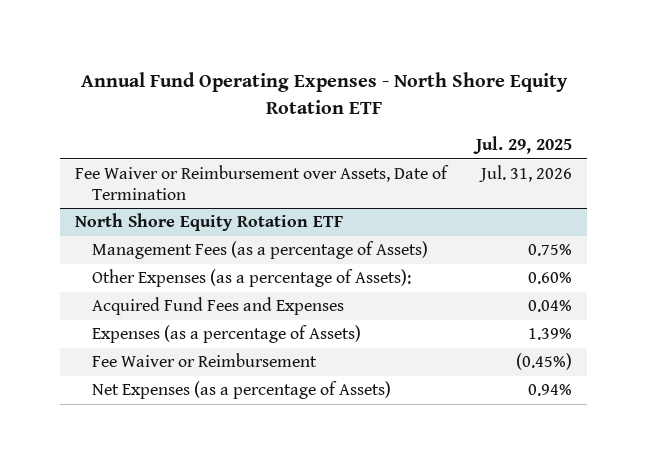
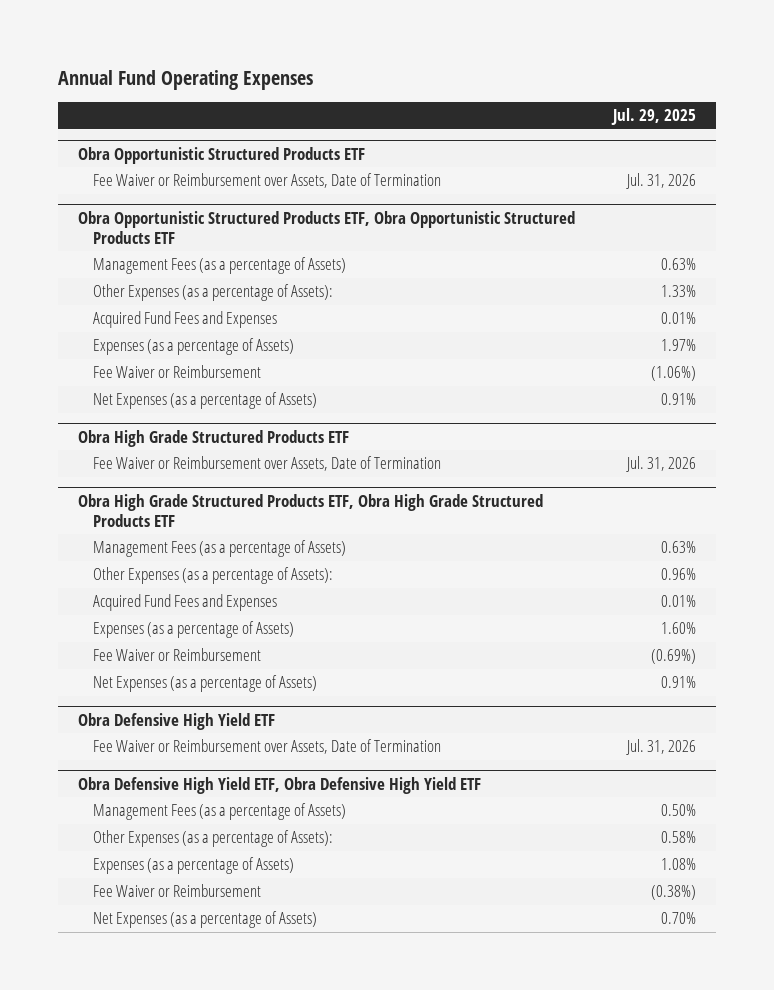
- Annual Fund Operating Expenses - North Shore Equity Rotation ETF
+ Annual Fund Operating Expenses
+ Obra Opportunistic Structured Products ETF
- North Shore Equity Rotation ETF
- Management Fees (as a percentage of Assets) | 0.75%
- Other Expenses (as a percentage of Assets): | 0.60%
- Acquired Fund Fees and Expenses | 0.04%
- Expenses (as a percentage of Assets) | 1.39%
- Fee Waiver or Reimbursement | (0.45%)
- Net Expenses (as a percentage of Assets) | 0.94%
+ Obra Opportunistic Structured Products ETF, Obra Opportunistic Structured Products ETF
+ Management Fees (as a percentage of Assets) | 0.63%
+ Other Expenses (as a percentage of Assets): | 1.33%
+ Acquired Fund Fees and Expenses | 0.01%
+ Expenses (as a percentage of Assets) | 1.97%
+ Fee Waiver or Reimbursement | (1.06%)
+ Net Expenses (as a percentage of Assets) | 0.91%
+ Obra High Grade Structured Products ETF
+ Fee Waiver or Reimbursement over Assets, Date of Termination | Jul. 31, 2026
+ Obra High Grade Structured Products ETF, Obra High Grade Structured Products ETF
+ Management Fees (as a percentage of Assets) | 0.63%
+ Other Expenses (as a percentage of Assets): | 0.96%
+ Acquired Fund Fees and Expenses | 0.01%
+ Expenses (as a percentage of Assets) | 1.60%
+ Fee Waiver or Reimbursement | (0.69%)
+ Net Expenses (as a percentage of Assets) | 0.91%
+ Obra Defensive High Yield ETF
+ Fee Waiver or Reimbursement over Assets, Date of Termination | Jul. 31, 2026
+ Obra Defensive High Yield ETF, Obra Defensive High Yield ETF
+ Management Fees (as a percentage of Assets) | 0.50%
+ Other Expenses (as a percentage of Assets): | 0.58%
+ Expenses (as a percentage of Assets) | 1.08%
+ Fee Waiver or Reimbursement | (0.38%)
+ Net Expenses (as a percentage of Assets) | 0.70%

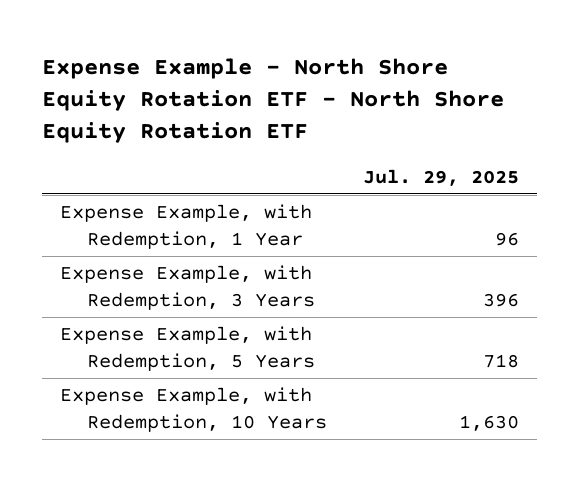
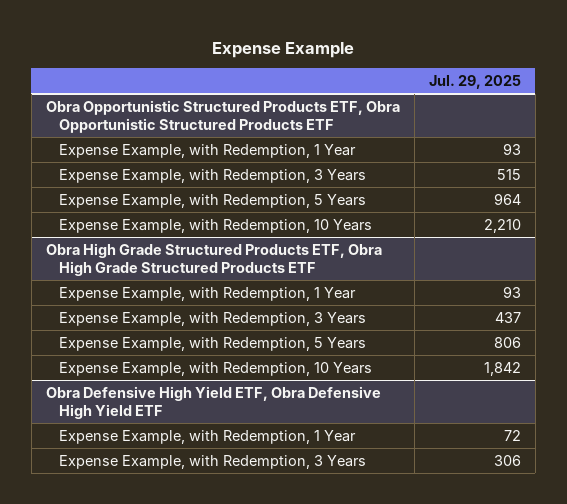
- Expense Example - North Shore Equity Rotation ETF - North Shore Equity Rotation ETF
+ Expense Example
- Expense Example, with Redemption, 1 Year | 96
- Expense Example, with Redemption, 3 Years | 396
- Expense Example, with Redemption, 5 Years | 718
- Expense Example, with Redemption, 10 Years | 1,630
+ Obra Opportunistic Structured Products ETF, Obra Opportunistic Structured Products ETF
+ Expense Example, with Redemption, 1 Year | 93
+ Expense Example, with Redemption, 3 Years | 515
+ Expense Example, with Redemption, 5 Years | 964
+ Expense Example, with Redemption, 10 Years | 2,210
+ Obra High Grade Structured Products ETF, Obra High Grade Structured Products ETF
+ Expense Example, with Redemption, 1 Year | 93
+ Expense Example, with Redemption, 3 Years | 437
+ Expense Example, with Redemption, 5 Years | 806
+ Expense Example, with Redemption, 10 Years | 1,842
+ Obra Defensive High Yield ETF, Obra Defensive High Yield ETF
+ Expense Example, with Redemption, 1 Year | 72
+ Expense Example, with Redemption, 3 Years | 306

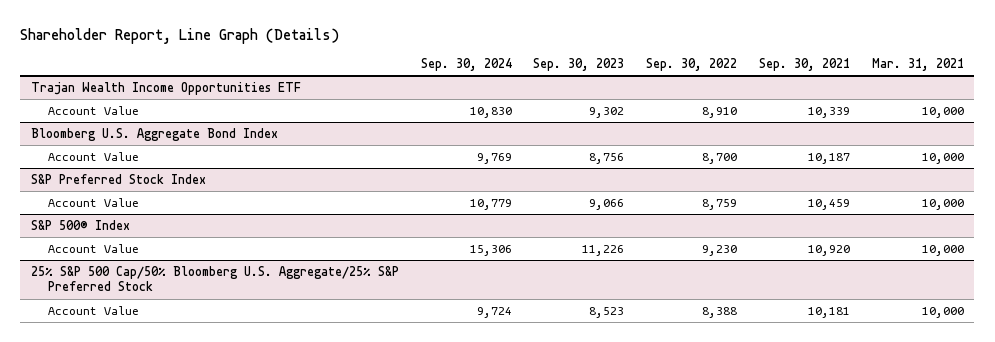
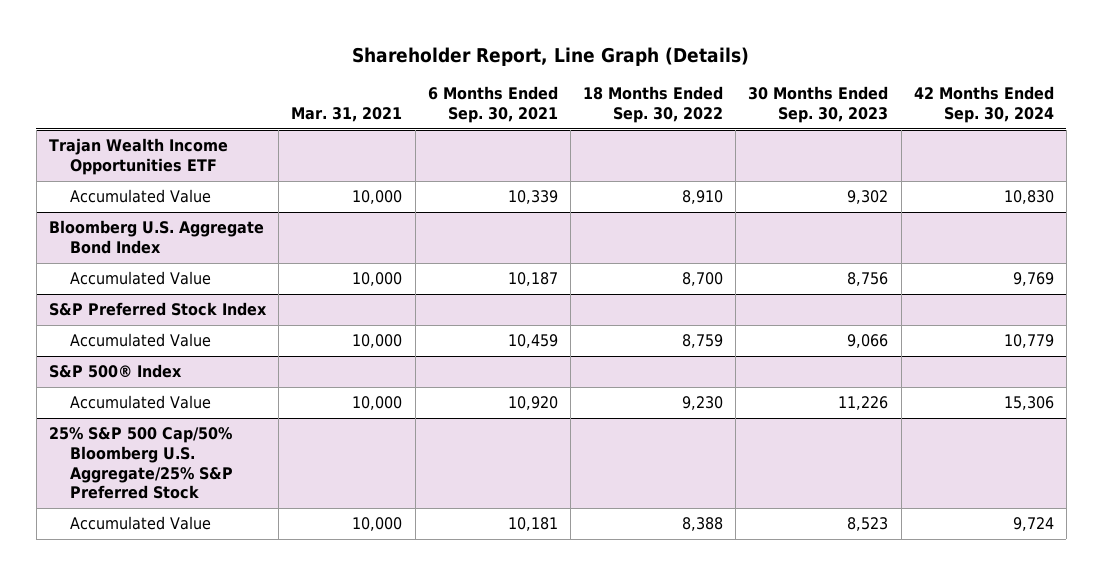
- | Sep. 30, 2024 | Sep. 30, 2023 | Sep. 30, 2022 | Sep. 30, 2021 | Mar. 31, 2021
+ | Mar. 31, 2021 | 6 Months Ended Sep. 30, 2021 | 18 Months Ended Sep. 30, 2022 | 30 Months Ended Sep. 30, 2023 | 42 Months Ended Sep. 30, 2024
@ Trajan Wealth Income Opportunities ETF
- Account Value | 10,830 | 9,302 | 8,910 | 10,339 | 10,000
+ Accumulated Value | 10,000 | 10,339 | 8,910 | 9,302 | 10,830
@ Bloomberg U.S. Aggregate Bond Index
- Account Value | 9,769 | 8,756 | 8,700 | 10,187 | 10,000
+ Accumulated Value | 10,000 | 10,187 | 8,700 | 8,756 | 9,769
@ S&P Preferred Stock Index
- Account Value | 10,779 | 9,066 | 8,759 | 10,459 | 10,000
+ Accumulated Value | 10,000 | 10,459 | 8,759 | 9,066 | 10,779
@ S&P 500® Index
- Account Value | 15,306 | 11,226 | 9,230 | 10,920 | 10,000
+ Accumulated Value | 10,000 | 10,920 | 9,230 | 11,226 | 15,306
@ 25% S&P 500 Cap/50% Bloomberg U.S. Aggregate/25% S&P Preferred Stock
- Account Value | 9,724 | 8,523 | 8,388 | 10,181 | 10,000
+ Accumulated Value | 10,000 | 10,181 | 8,388 | 8,523 | 9,724

